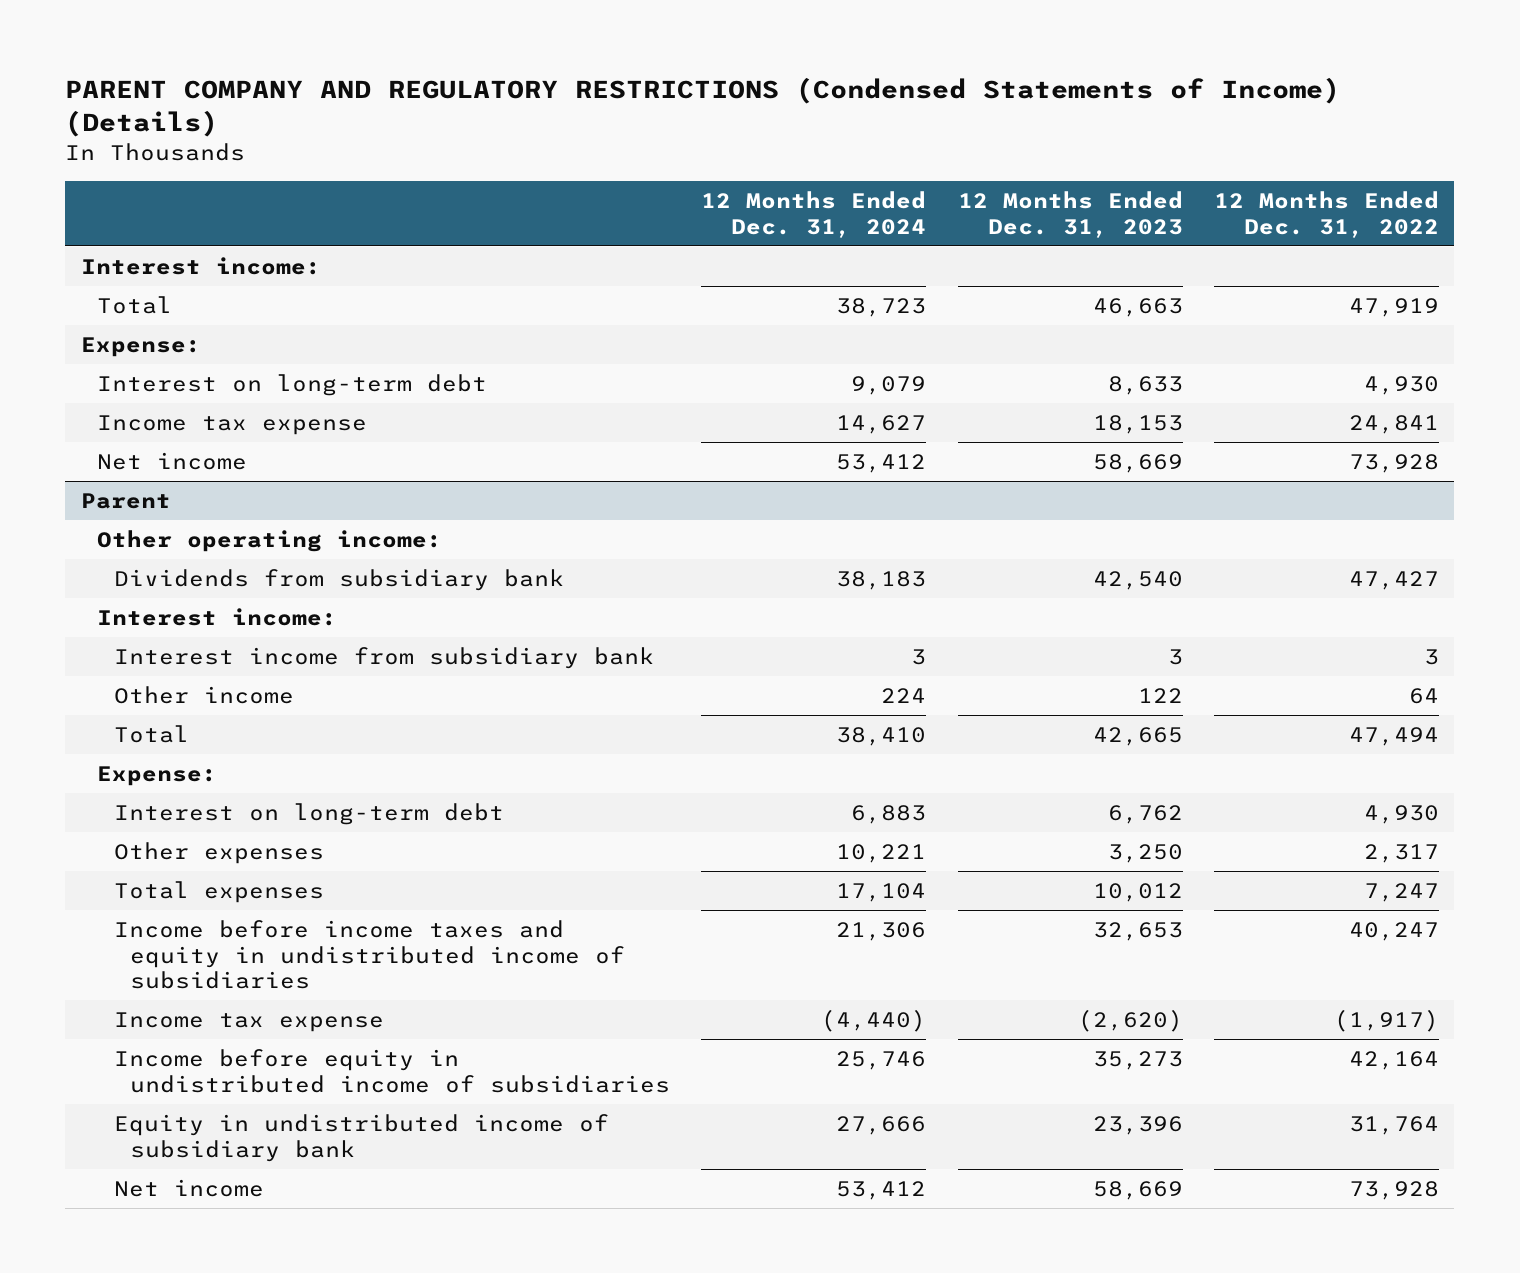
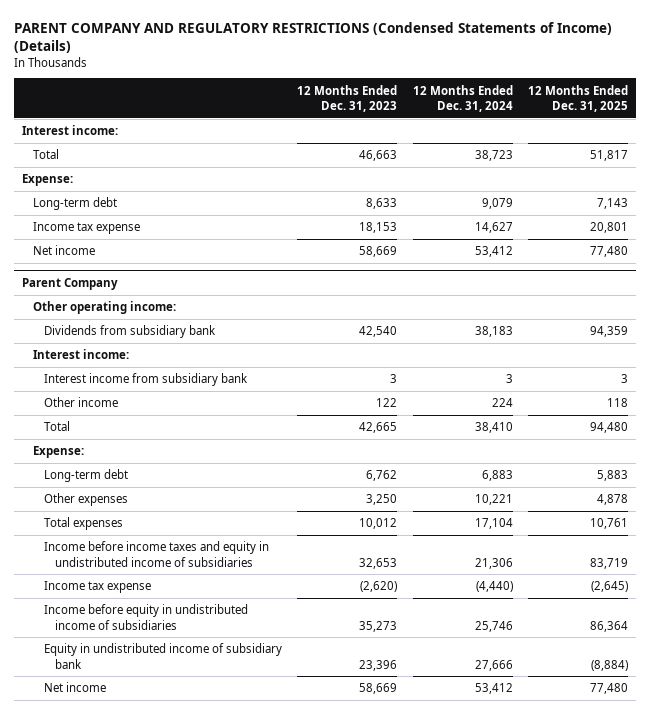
- | 12 Months Ended Dec. 31, 2024 | 12 Months Ended Dec. 31, 2023 | 12 Months Ended Dec. 31, 2022
+ | 12 Months Ended Dec. 31, 2023 | 12 Months Ended Dec. 31, 2024 | 12 Months Ended Dec. 31, 2025
- Interest on long-term debt | 9,079 | 8,633 | 4,930
+ Long-term debt | 8,633 | 9,079 | 7,143
- Parent
+ Parent Company
- Interest on long-term debt | 6,883 | 6,762 | 4,930
+ Long-term debt | 6,762 | 6,883 | 5,883

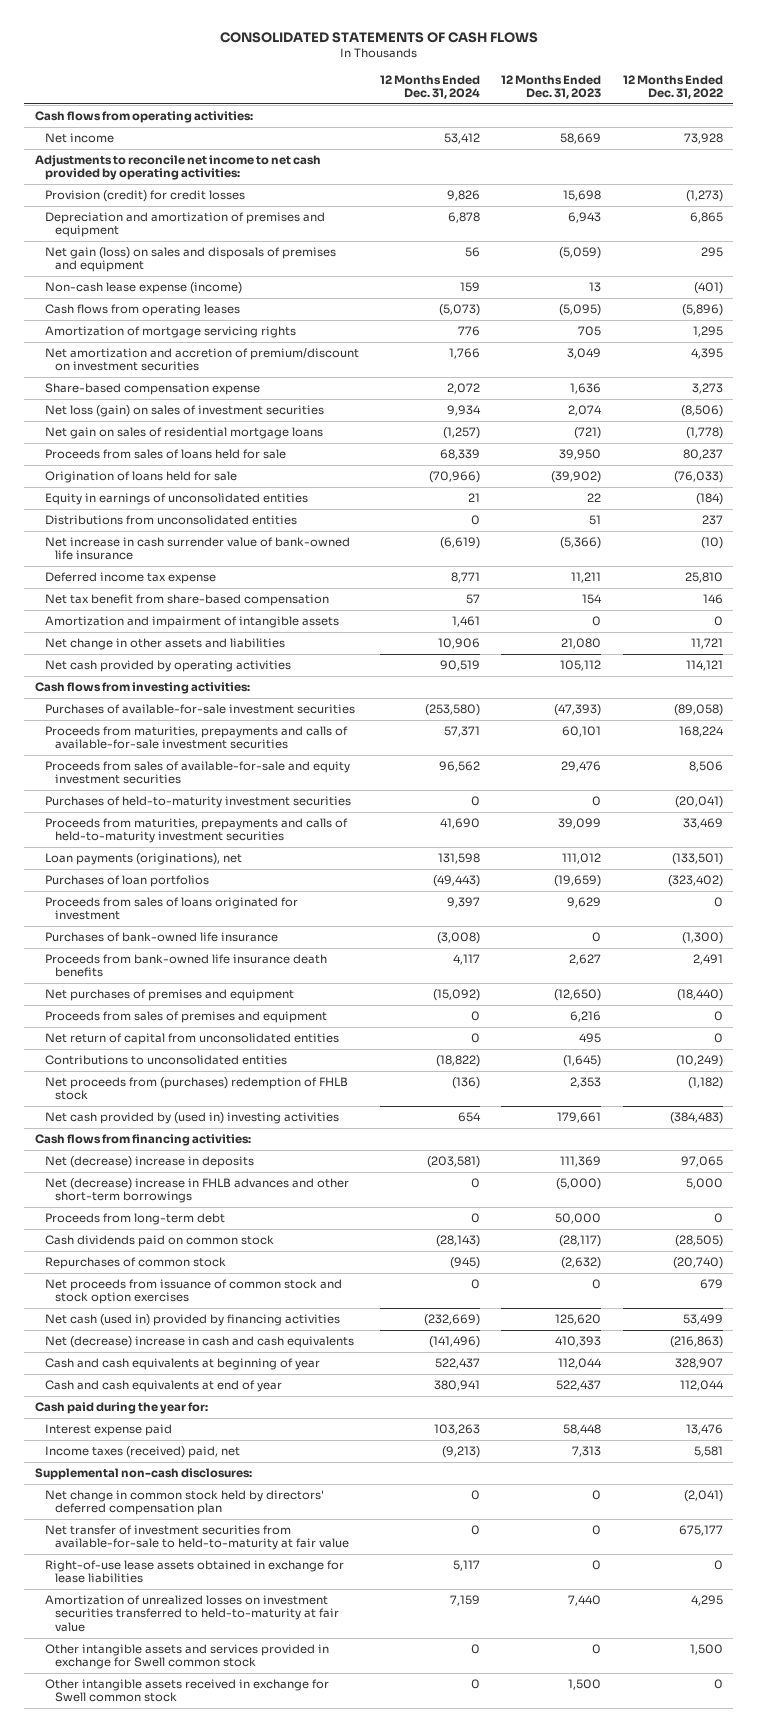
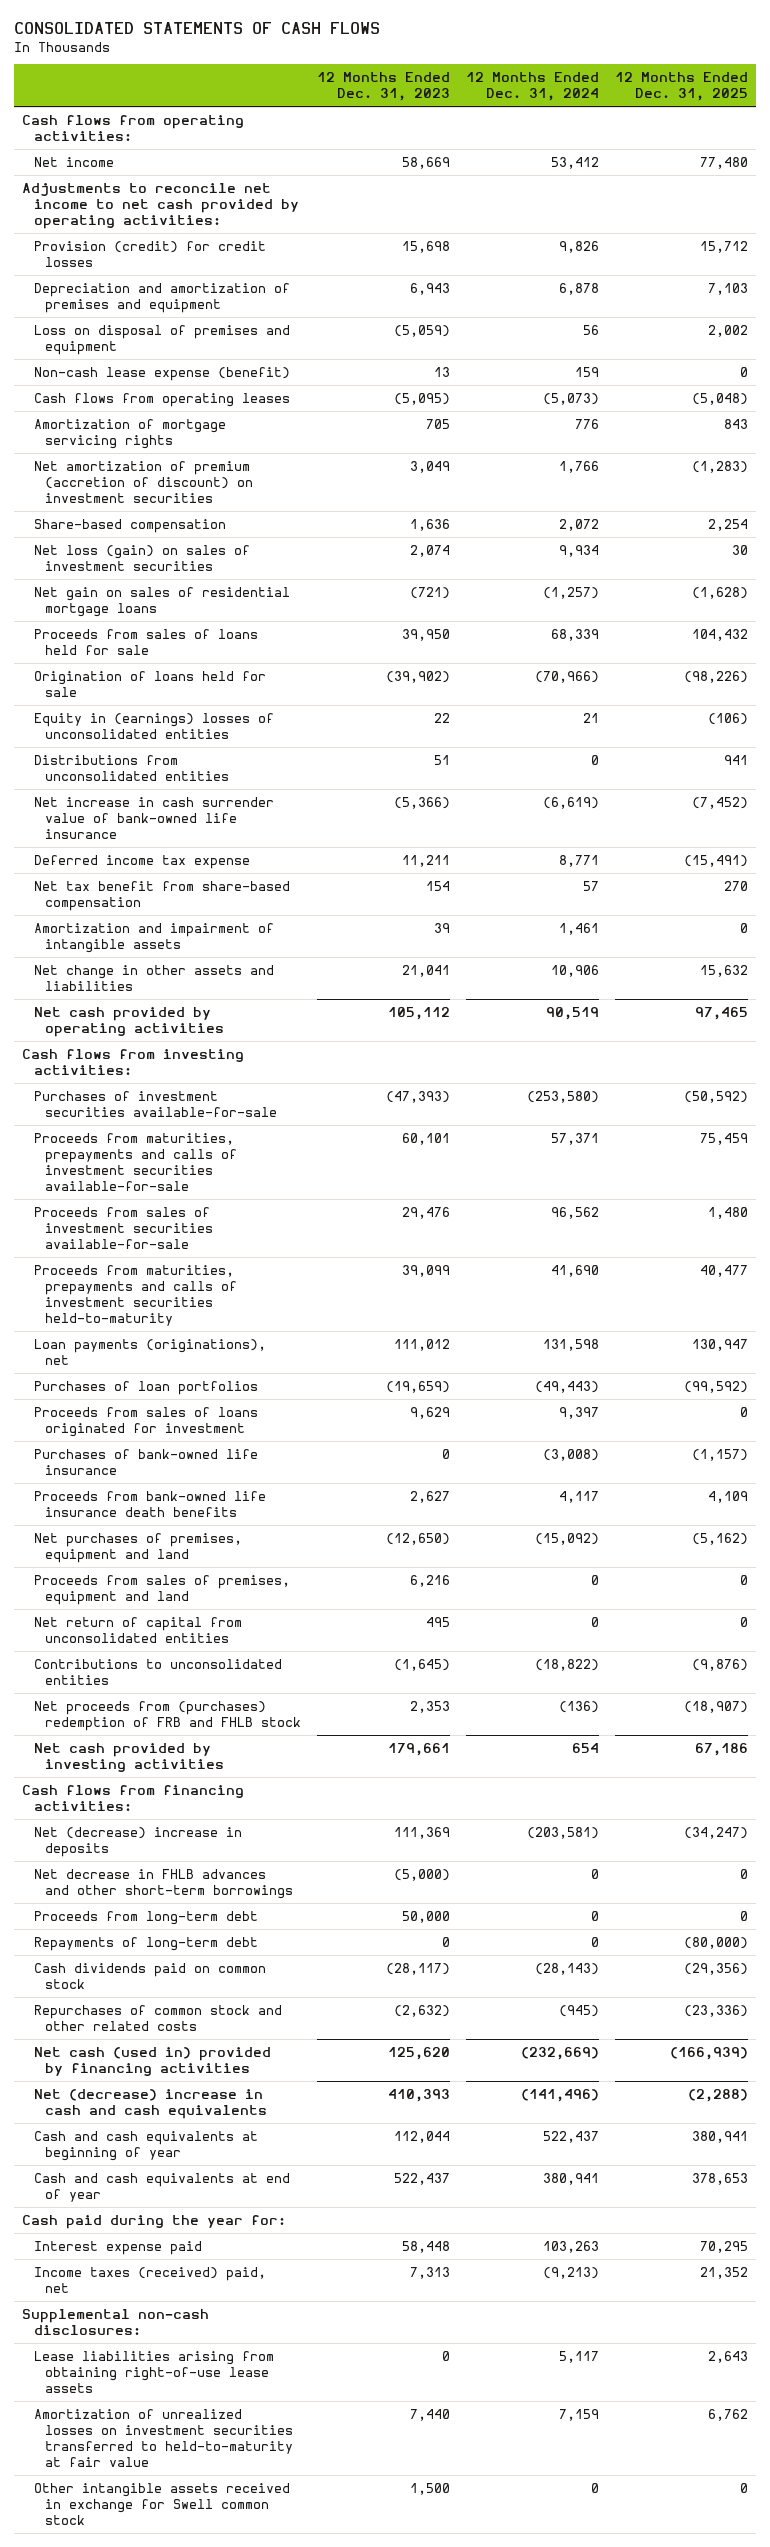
- | 12 Months Ended Dec. 31, 2024 | 12 Months Ended Dec. 31, 2023 | 12 Months Ended Dec. 31, 2022
+ | 12 Months Ended Dec. 31, 2023 | 12 Months Ended Dec. 31, 2024 | 12 Months Ended Dec. 31, 2025
- Net gain (loss) on sales and disposals of premises and equipment | 56 | (5,059) | 295
- Non-cash lease expense (income) | 159 | 13 | (401)
+ Loss on disposal of premises and equipment | (5,059) | 56 | 2,002
+ Non-cash lease expense (benefit) | 13 | 159 | 0
- Net amortization and accretion of premium/discount on investment securities | 1,766 | 3,049 | 4,395
- Share-based compensation expense | 2,072 | 1,636 | 3,273
+ Net amortization of premium (accretion of discount) on investment securities | 3,049 | 1,766 | (1,283)
+ Share-based compensation | 1,636 | 2,072 | 2,254
- Equity in earnings of unconsolidated entities | 21 | 22 | (184)
+ Equity in (earnings) losses of unconsolidated entities | 22 | 21 | (106)
- Amortization and impairment of intangible assets | 1,461 | 0 | 0
- Net change in other assets and liabilities | 10,906 | 21,080 | 11,721
+ Amortization and impairment of intangible assets | 39 | 1,461 | 0
+ Net change in other assets and liabilities | 21,041 | 10,906 | 15,632
- Purchases of available-for-sale investment securities | (253,580) | (47,393) | (89,058)
- Proceeds from maturities, prepayments and calls of available-for-sale investment securities | 57,371 | 60,101 | 168,224
- Proceeds from sales of available-for-sale and equity investment securities | 96,562 | 29,476 | 8,506
- Purchases of held-to-maturity investment securities | 0 | 0 | (20,041)
- Proceeds from maturities, prepayments and calls of held-to-maturity investment securities | 41,690 | 39,099 | 33,469
+ Purchases of investment securities available-for-sale | (47,393) | (253,580) | (50,592)
+ Proceeds from maturities, prepayments and calls of investment securities available-for-sale | 60,101 | 57,371 | 75,459
+ Proceeds from sales of investment securities available-for-sale | 29,476 | 96,562 | 1,480
+ Proceeds from maturities, prepayments and calls of investment securities held-to-maturity | 39,099 | 41,690 | 40,477
- Net purchases of premises and equipment | (15,092) | (12,650) | (18,440)
- Proceeds from sales of premises and equipment | 0 | 6,216 | 0
+ Net purchases of premises, equipment and land | (12,650) | (15,092) | (5,162)
+ Proceeds from sales of premises, equipment and land | 6,216 | 0 | 0
- Net proceeds from (purchases) redemption of FHLB stock | (136) | 2,353 | (1,182)
- Net cash provided by (used in) investing activities | 654 | 179,661 | (384,483)
+ Net proceeds from (purchases) redemption of FRB and FHLB stock | 2,353 | (136) | (18,907)
+ Net cash provided by investing activities | 179,661 | 654 | 67,186
- Net (decrease) increase in FHLB advances and other short-term borrowings | 0 | (5,000) | 5,000
+ Net decrease in FHLB advances and other short-term borrowings | (5,000) | 0 | 0
+ Repayments of long-term debt | 0 | 0 | (80,000)
- Repurchases of common stock | (945) | (2,632) | (20,740)
- Net proceeds from issuance of common stock and stock option exercises | 0 | 0 | 679
+ Repurchases of common stock and other related costs | (2,632) | (945) | (23,336)
- Net change in common stock held by directors' deferred compensation plan | 0 | 0 | (2,041)
- Net transfer of investment securities from available-for-sale to held-to-maturity at fair value | 0 | 0 | 675,177
- Right-of-use lease assets obtained in exchange for lease liabilities | 5,117 | 0 | 0
+ Lease liabilities arising from obtaining right-of-use lease assets | 0 | 5,117 | 2,643
- Other intangible assets and services provided in exchange for Swell common stock | 0 | 0 | 1,500

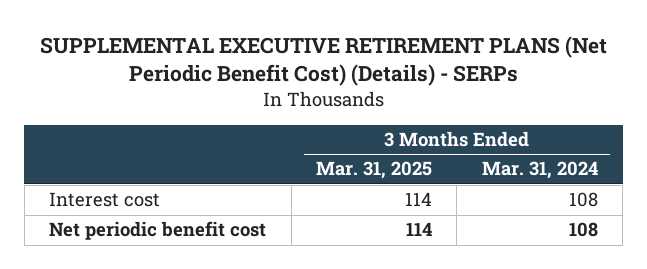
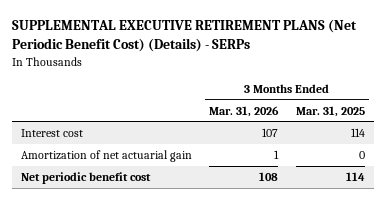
- | 3 Months Ended Mar. 31, 2025 | 3 Months Ended Mar. 31, 2024
+ | 3 Months Ended Mar. 31, 2026 | 3 Months Ended Mar. 31, 2025
+ Amortization of net actuarial gain | 1 | 0

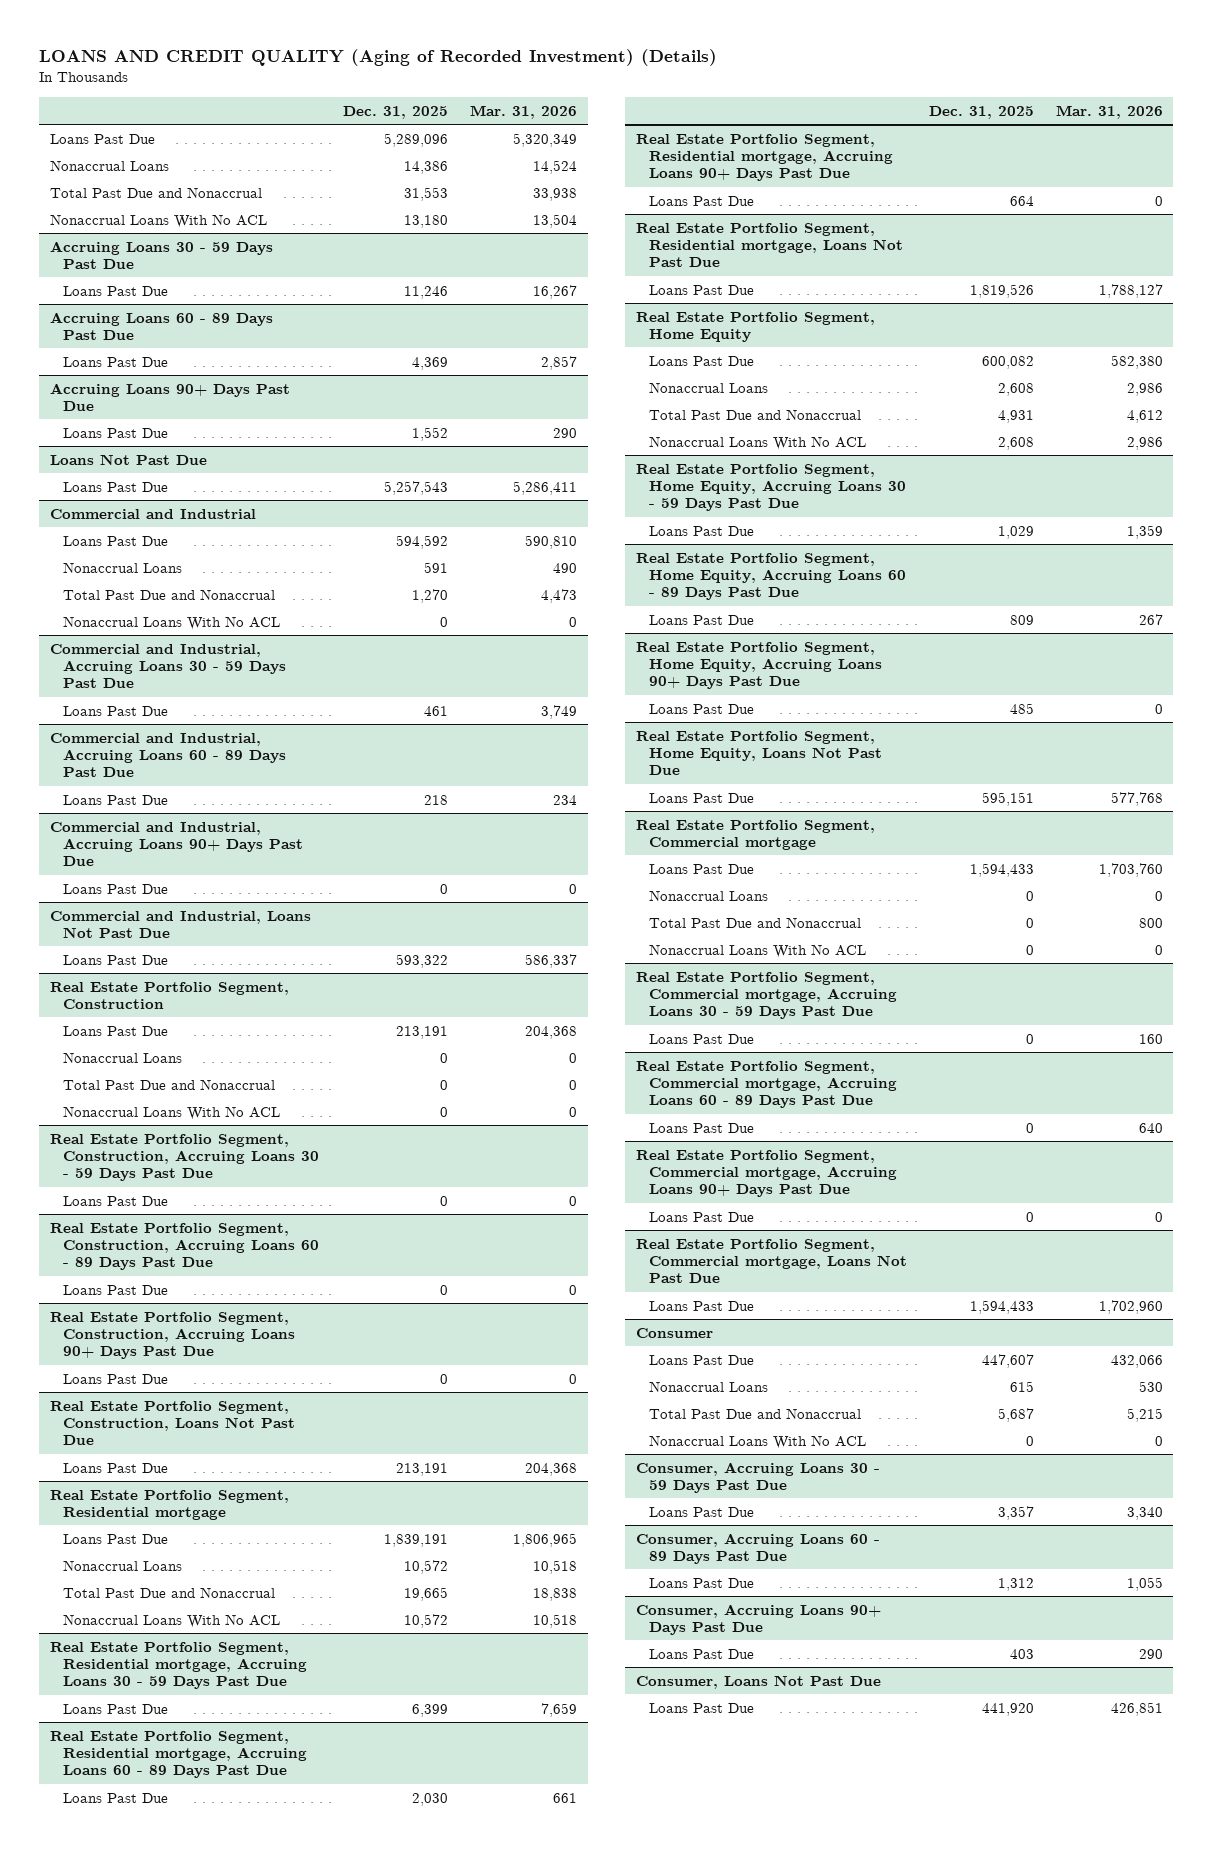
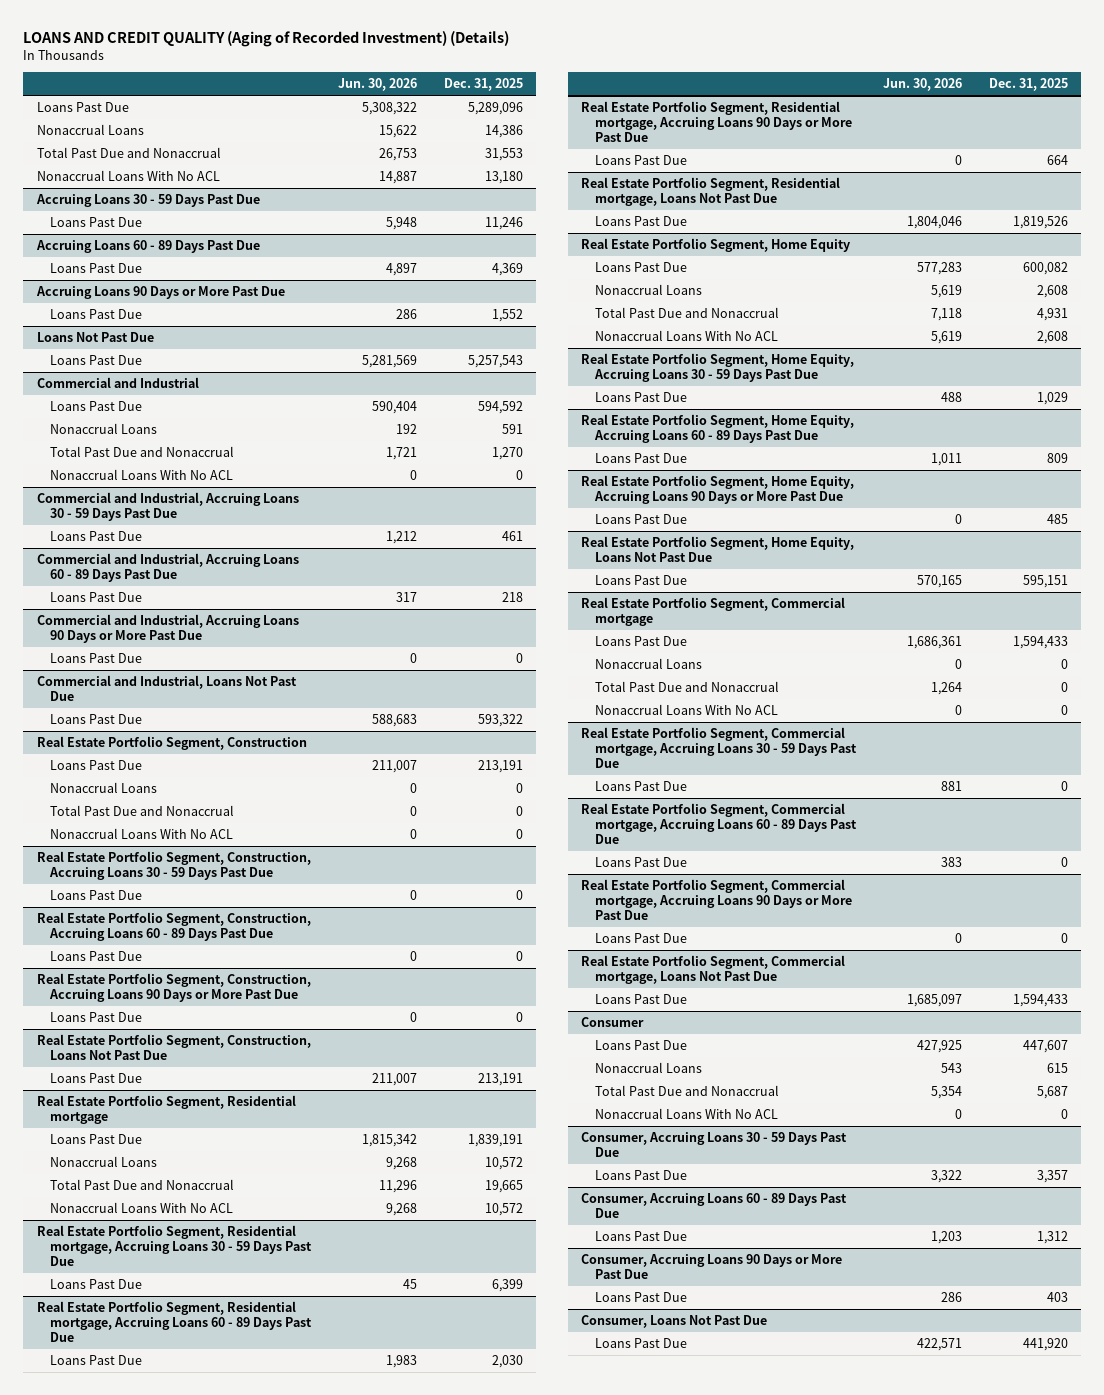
- | Dec. 31, 2025 | Mar. 31, 2026
+ | Jun. 30, 2026 | Dec. 31, 2025
- Accruing Loans 90+ Days Past Due
+ Accruing Loans 90 Days or More Past Due
- Commercial and Industrial, Accruing Loans 90+ Days Past Due
+ Commercial and Industrial, Accruing Loans 90 Days or More Past Due
- Real Estate Portfolio Segment, Construction, Accruing Loans 90+ Days Past Due
+ Real Estate Portfolio Segment, Construction, Accruing Loans 90 Days or More Past Due
- Real Estate Portfolio Segment, Residential mortgage, Accruing Loans 90+ Days Past Due
+ Real Estate Portfolio Segment, Residential mortgage, Accruing Loans 90 Days or More Past Due
- Real Estate Portfolio Segment, Home Equity, Accruing Loans 90+ Days Past Due
+ Real Estate Portfolio Segment, Home Equity, Accruing Loans 90 Days or More Past Due
- Real Estate Portfolio Segment, Commercial mortgage, Accruing Loans 90+ Days Past Due
+ Real Estate Portfolio Segment, Commercial mortgage, Accruing Loans 90 Days or More Past Due
- Consumer, Accruing Loans 90+ Days Past Due
+ Consumer, Accruing Loans 90 Days or More Past Due

